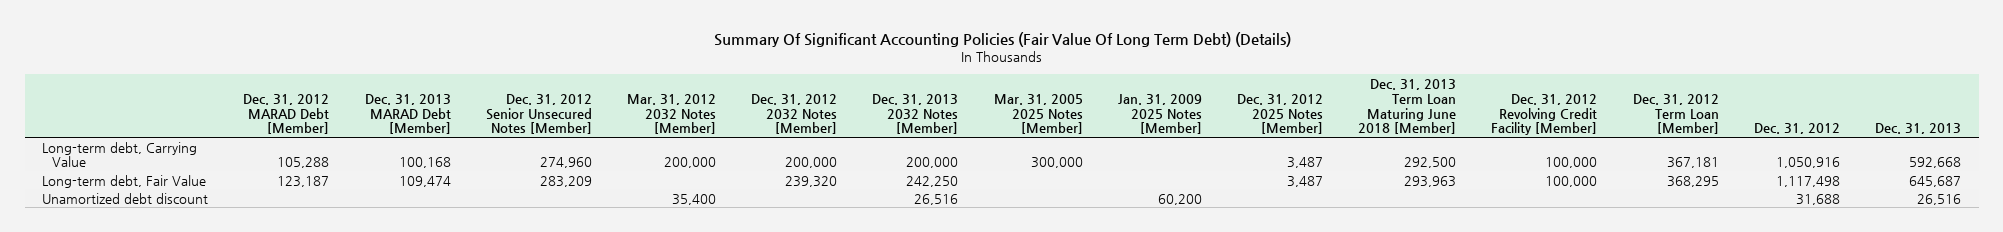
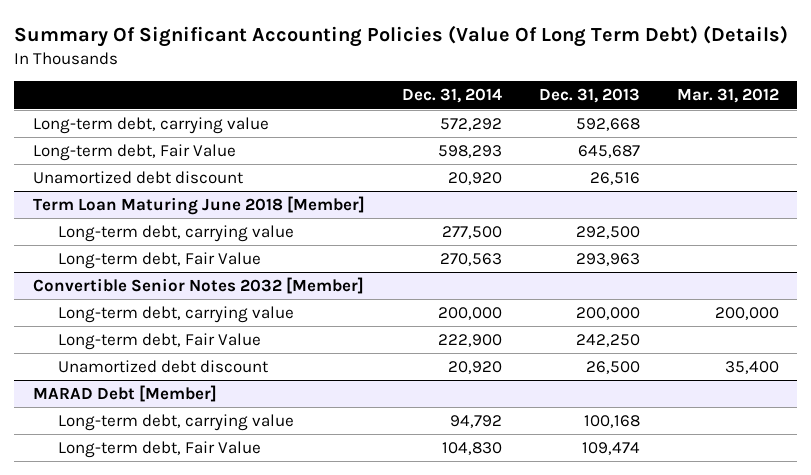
- Summary Of Significant Accounting Policies (Fair Value Of Long Term Debt) (Details)
+ Summary Of Significant Accounting Policies (Value Of Long Term Debt) (Details)
- | Dec. 31, 2012 MARAD Debt [Member] | Dec. 31, 2013 MARAD Debt [Member] | Dec. 31, 2012 Senior Unsecured Notes [Member] | Mar. 31, 2012 2032 Notes [Member] | Dec. 31, 2012 2032 Notes [Member] | Dec. 31, 2013 2032 Notes [Member] | Mar. 31, 2005 2025 Notes [Member] | Jan. 31, 2009 2025 Notes [Member] | Dec. 31, 2012 2025 Notes [Member] | Dec. 31, 2013 Term Loan Maturing June 2018 [Member] | Dec. 31, 2012 Revolving Credit Facility [Member] | Dec. 31, 2012 Term Loan [Member] | Dec. 31, 2012 | Dec. 31, 2013
+ | Dec. 31, 2014 | Dec. 31, 2013 | Mar. 31, 2012
- Long-term debt, Carrying Value | 105,288 | 100,168 | 274,960 | 200,000 | 200,000 | 200,000 | 300,000 | | 3,487 | 292,500 | 100,000 | 367,181 | 1,050,916 | 592,668
+ Long-term debt, carrying value | 572,292 | 592,668 |
+ Term Loan Maturing June 2018 [Member]
+ Long-term debt, carrying value | 277,500 | 292,500 |
+ Long-term debt, Fair Value | 270,563 | 293,963 |
+ Convertible Senior Notes 2032 [Member]
+ Long-term debt, carrying value | 200,000 | 200,000 | 200,000
+ Long-term debt, Fair Value | 222,900 | 242,250 |
+ Unamortized debt discount | 20,920 | 26,500 | 35,400
+ MARAD Debt [Member]
+ Long-term debt, carrying value | 94,792 | 100,168 |
+ Long-term debt, Fair Value | 104,830 | 109,474 |

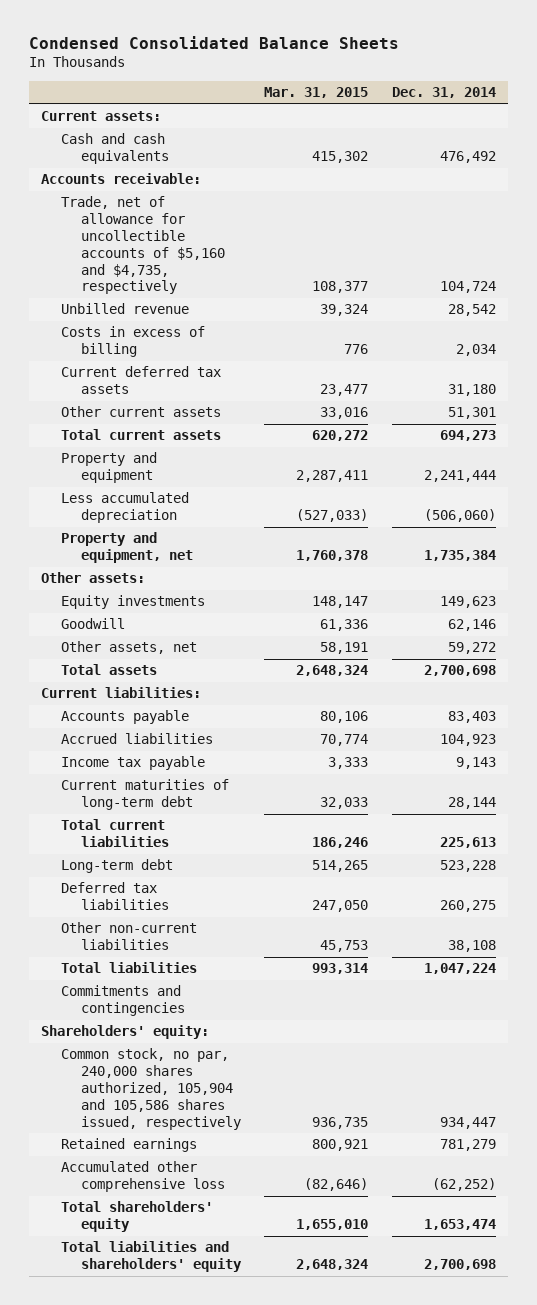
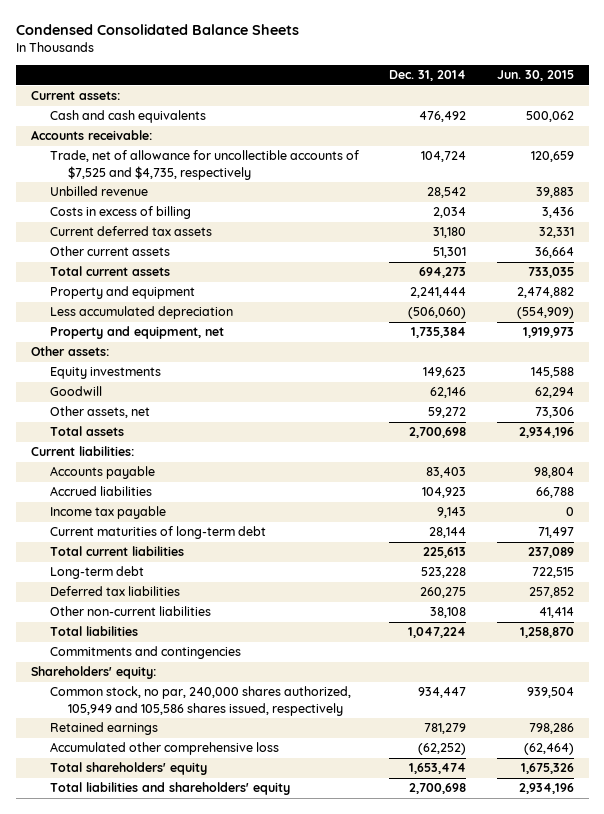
- | Mar. 31, 2015 | Dec. 31, 2014
+ | Dec. 31, 2014 | Jun. 30, 2015
- Trade, net of allowance for uncollectible accounts of $5,160 and $4,735, respectively | 108,377 | 104,724
+ Trade, net of allowance for uncollectible accounts of $7,525 and $4,735, respectively | 104,724 | 120,659
- Common stock, no par, 240,000 shares authorized, 105,904 and 105,586 shares issued, respectively | 936,735 | 934,447
+ Common stock, no par, 240,000 shares authorized, 105,949 and 105,586 shares issued, respectively | 934,447 | 939,504

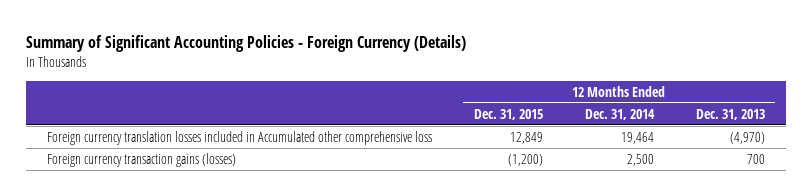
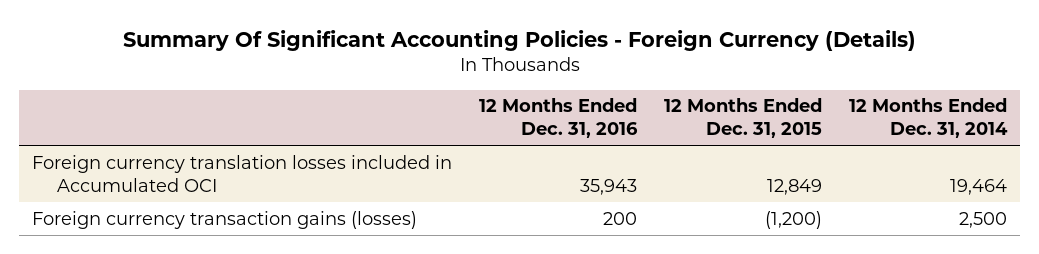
- Summary of Significant Accounting Policies - Foreign Currency (Details)
+ Summary Of Significant Accounting Policies - Foreign Currency (Details)
- | 12 Months Ended Dec. 31, 2015 | 12 Months Ended Dec. 31, 2014 | 12 Months Ended Dec. 31, 2013
+ | 12 Months Ended Dec. 31, 2016 | 12 Months Ended Dec. 31, 2015 | 12 Months Ended Dec. 31, 2014
- Foreign currency translation losses included in Accumulated other comprehensive loss | 12,849 | 19,464 | (4,970)
+ Foreign currency translation losses included in Accumulated OCI | 35,943 | 12,849 | 19,464

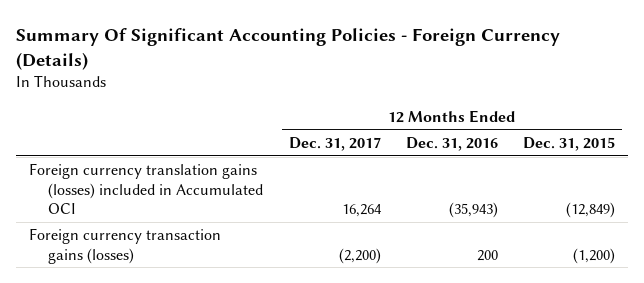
- | 12 Months Ended Dec. 31, 2016 | 12 Months Ended Dec. 31, 2015 | 12 Months Ended Dec. 31, 2014
+ | 12 Months Ended Dec. 31, 2017 | 12 Months Ended Dec. 31, 2016 | 12 Months Ended Dec. 31, 2015
- Foreign currency translation losses included in Accumulated OCI | 35,943 | 12,849 | 19,464
+ Foreign currency translation gains (losses) included in Accumulated OCI | 16,264 | (35,943) | (12,849)

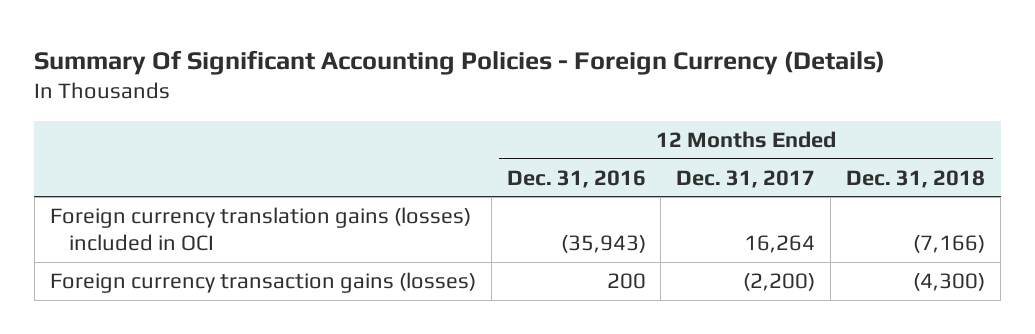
- | 12 Months Ended Dec. 31, 2017 | 12 Months Ended Dec. 31, 2016 | 12 Months Ended Dec. 31, 2015
+ | 12 Months Ended Dec. 31, 2016 | 12 Months Ended Dec. 31, 2017 | 12 Months Ended Dec. 31, 2018
- Foreign currency translation gains (losses) included in Accumulated OCI | 16,264 | (35,943) | (12,849)
+ Foreign currency translation gains (losses) included in OCI | (35,943) | 16,264 | (7,166)

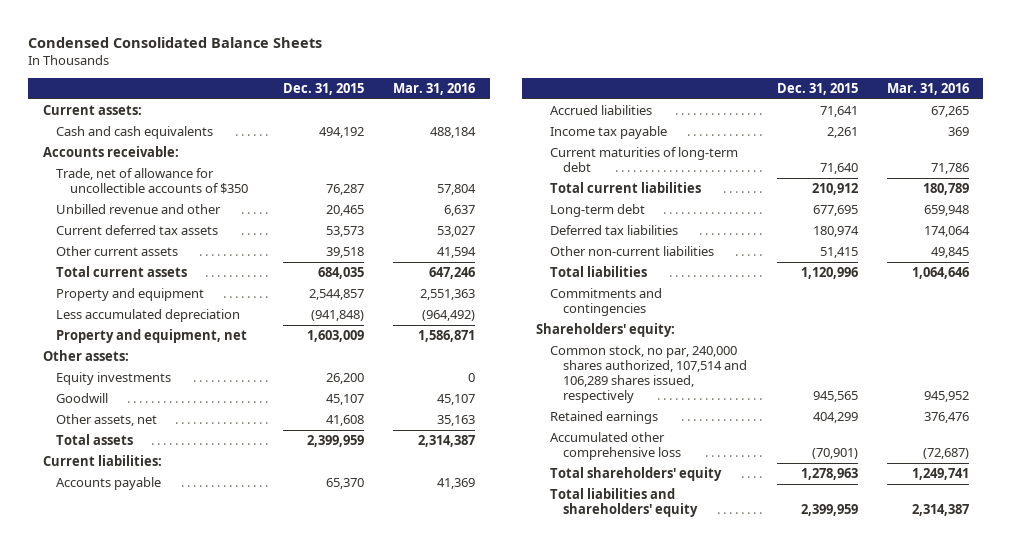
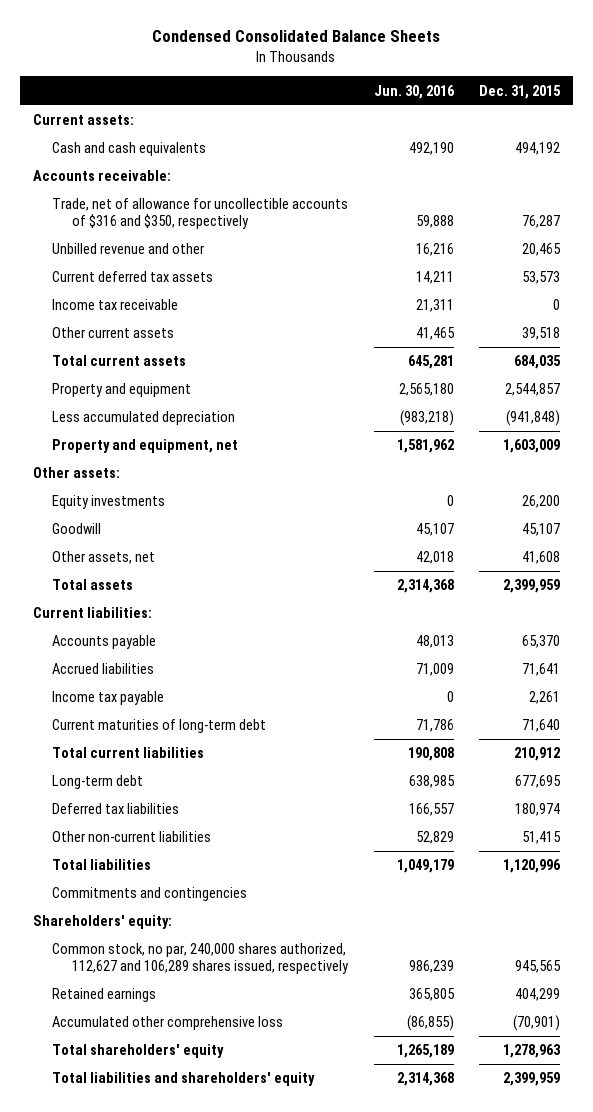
- | Dec. 31, 2015 | Mar. 31, 2016
+ | Jun. 30, 2016 | Dec. 31, 2015
- Trade, net of allowance for uncollectible accounts of $350 | 76,287 | 57,804
+ Trade, net of allowance for uncollectible accounts of $316 and $350, respectively | 59,888 | 76,287
+ Income tax receivable | 21,311 | 0
- Common stock, no par, 240,000 shares authorized, 107,514 and 106,289 shares issued, respectively | 945,565 | 945,952
+ Common stock, no par, 240,000 shares authorized, 112,627 and 106,289 shares issued, respectively | 986,239 | 945,565

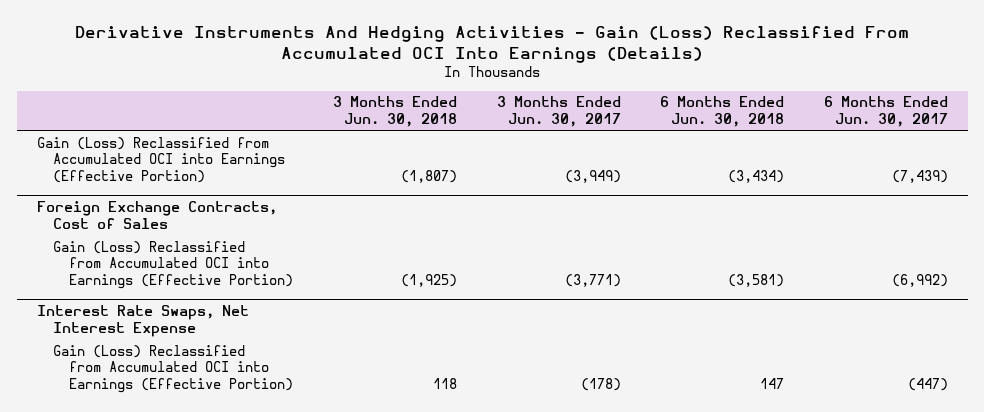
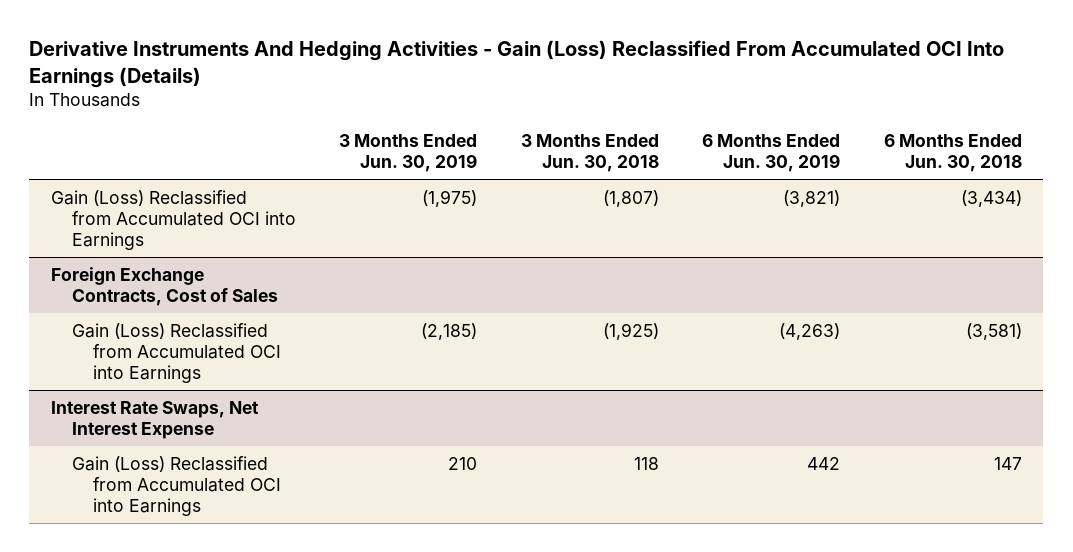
- | 3 Months Ended Jun. 30, 2018 | 3 Months Ended Jun. 30, 2017 | 6 Months Ended Jun. 30, 2018 | 6 Months Ended Jun. 30, 2017
+ | 3 Months Ended Jun. 30, 2019 | 3 Months Ended Jun. 30, 2018 | 6 Months Ended Jun. 30, 2019 | 6 Months Ended Jun. 30, 2018
- Gain (Loss) Reclassified from Accumulated OCI into Earnings (Effective Portion) | (1,807) | (3,949) | (3,434) | (7,439)
+ Gain (Loss) Reclassified from Accumulated OCI into Earnings | (1,975) | (1,807) | (3,821) | (3,434)
@ Foreign Exchange Contracts, Cost of Sales
- Gain (Loss) Reclassified from Accumulated OCI into Earnings (Effective Portion) | (1,925) | (3,771) | (3,581) | (6,992)
+ Gain (Loss) Reclassified from Accumulated OCI into Earnings | (2,185) | (1,925) | (4,263) | (3,581)
@ Interest Rate Swaps, Net Interest Expense
- Gain (Loss) Reclassified from Accumulated OCI into Earnings (Effective Portion) | 118 | (178) | 147 | (447)
+ Gain (Loss) Reclassified from Accumulated OCI into Earnings | 210 | 118 | 442 | 147

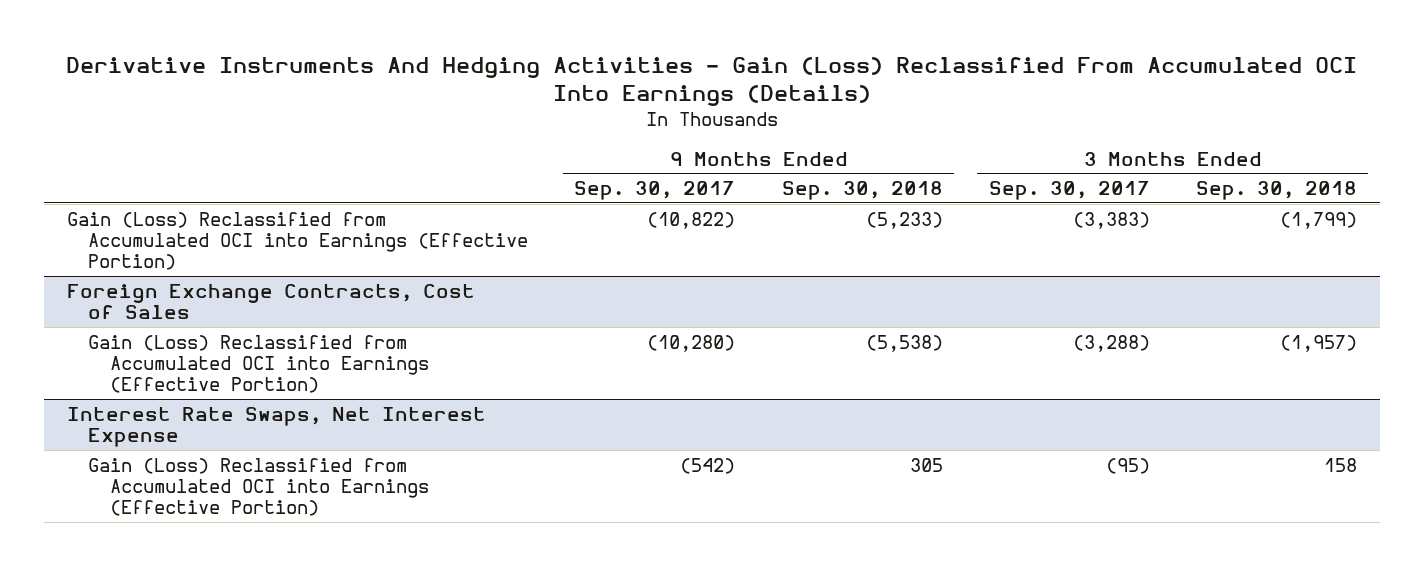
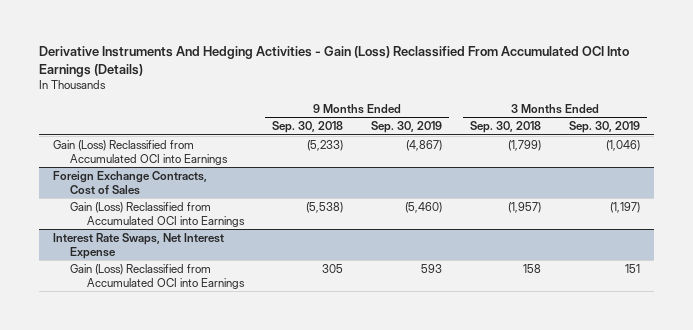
- | 9 Months Ended Sep. 30, 2017 | 9 Months Ended Sep. 30, 2018 | 3 Months Ended Sep. 30, 2017 | 3 Months Ended Sep. 30, 2018
+ | 9 Months Ended Sep. 30, 2018 | 9 Months Ended Sep. 30, 2019 | 3 Months Ended Sep. 30, 2018 | 3 Months Ended Sep. 30, 2019
- Gain (Loss) Reclassified from Accumulated OCI into Earnings (Effective Portion) | (10,822) | (5,233) | (3,383) | (1,799)
+ Gain (Loss) Reclassified from Accumulated OCI into Earnings | (5,233) | (4,867) | (1,799) | (1,046)
@ Foreign Exchange Contracts, Cost of Sales
- Gain (Loss) Reclassified from Accumulated OCI into Earnings (Effective Portion) | (10,280) | (5,538) | (3,288) | (1,957)
+ Gain (Loss) Reclassified from Accumulated OCI into Earnings | (5,538) | (5,460) | (1,957) | (1,197)
@ Interest Rate Swaps, Net Interest Expense
- Gain (Loss) Reclassified from Accumulated OCI into Earnings (Effective Portion) | (542) | 305 | (95) | 158
+ Gain (Loss) Reclassified from Accumulated OCI into Earnings | 305 | 593 | 158 | 151

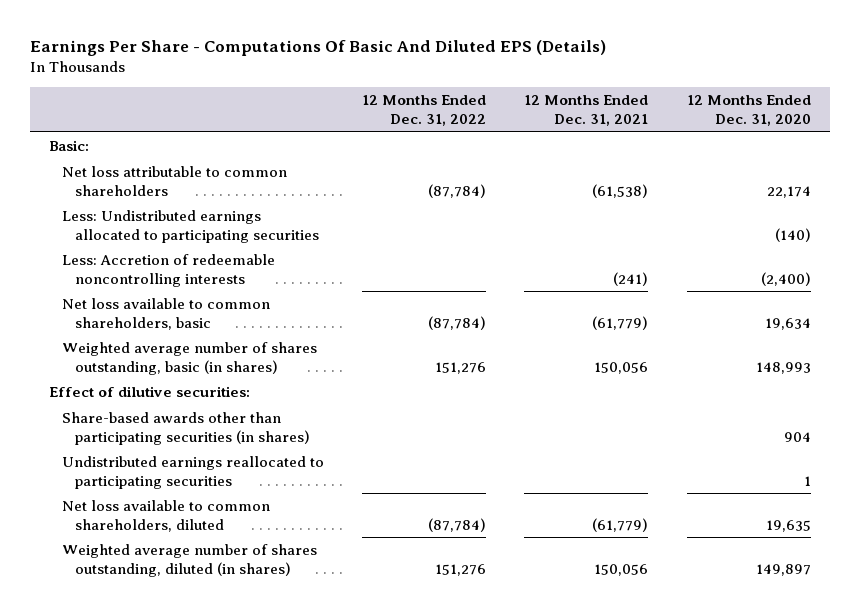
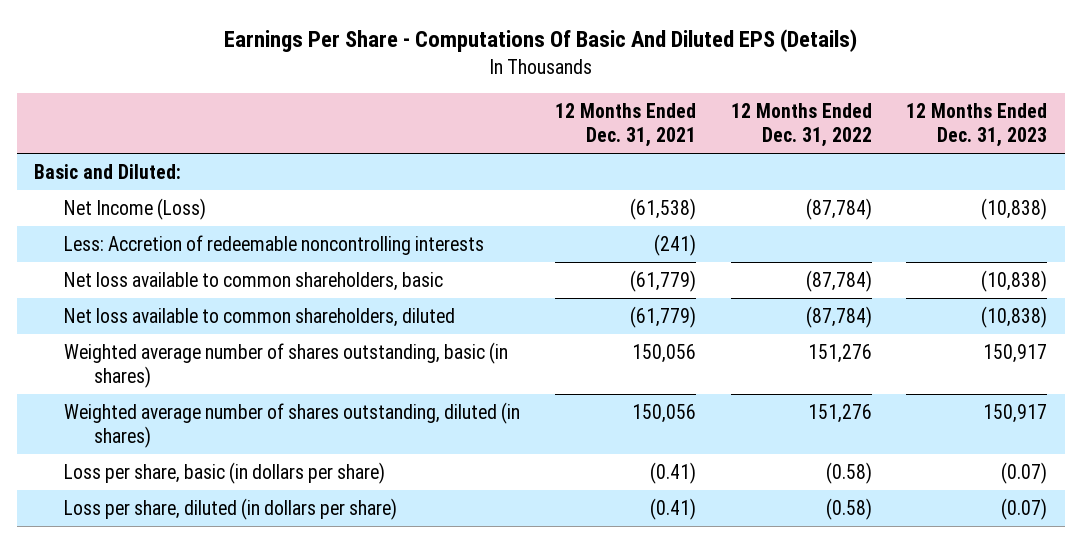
- | 12 Months Ended Dec. 31, 2022 | 12 Months Ended Dec. 31, 2021 | 12 Months Ended Dec. 31, 2020
+ | 12 Months Ended Dec. 31, 2021 | 12 Months Ended Dec. 31, 2022 | 12 Months Ended Dec. 31, 2023
- Basic:
- Net loss attributable to common shareholders | (87,784) | (61,538) | 22,174
- Less: Undistributed earnings allocated to participating securities | | | (140)
+ Basic and Diluted:
+ Net Income (Loss) | (61,538) | (87,784) | (10,838)
- Effect of dilutive securities:
- Share-based awards other than participating securities (in shares) | | | 904
- Undistributed earnings reallocated to participating securities | | | 1
moved down: Weighted average number of shares outstanding, basic (in shares) | 150,056 | 151,276 | 150,917
+ Loss per share, basic (in dollars per share) | (0.41) | (0.58) | (0.07)
+ Loss per share, diluted (in dollars per share) | (0.41) | (0.58) | (0.07)

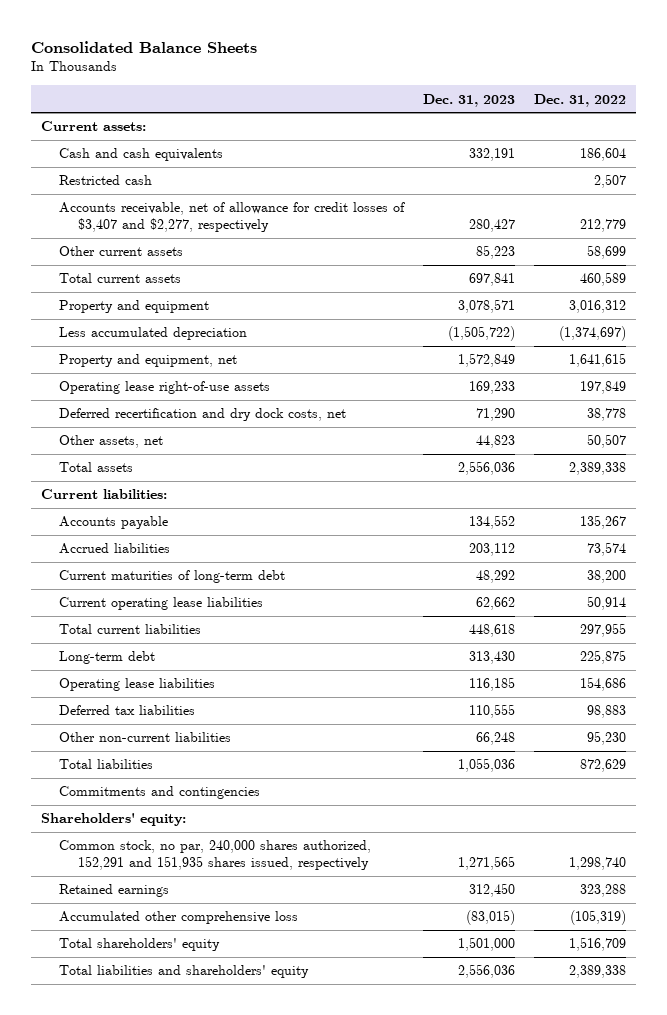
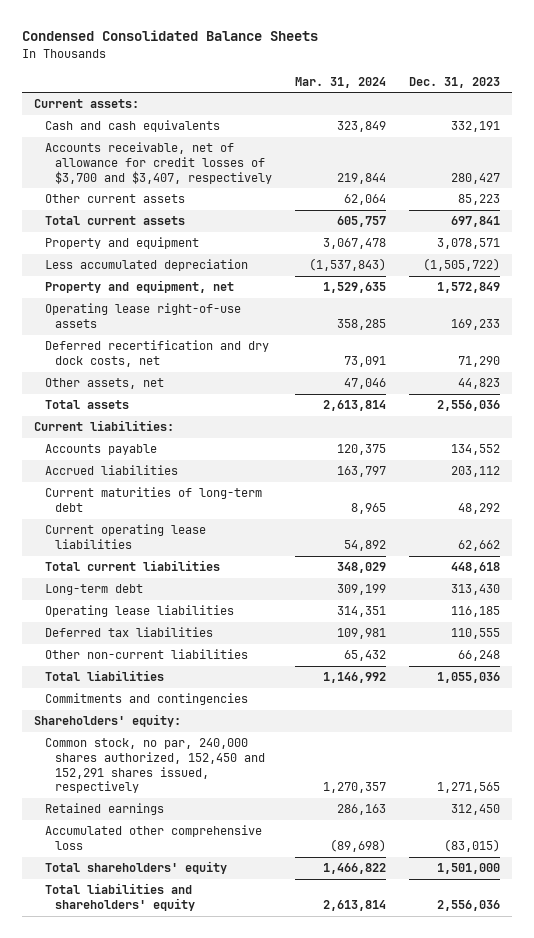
- Consolidated Balance Sheets
+ Condensed Consolidated Balance Sheets
- | Dec. 31, 2023 | Dec. 31, 2022
+ | Mar. 31, 2024 | Dec. 31, 2023
- Restricted cash | | 2,507
- Accounts receivable, net of allowance for credit losses of $3,407 and $2,277, respectively | 280,427 | 212,779
+ Accounts receivable, net of allowance for credit losses of $3,700 and $3,407, respectively | 219,844 | 280,427
- Common stock, no par, 240,000 shares authorized, 152,291 and 151,935 shares issued, respectively | 1,271,565 | 1,298,740
+ Common stock, no par, 240,000 shares authorized, 152,450 and 152,291 shares issued, respectively | 1,270,357 | 1,271,565

